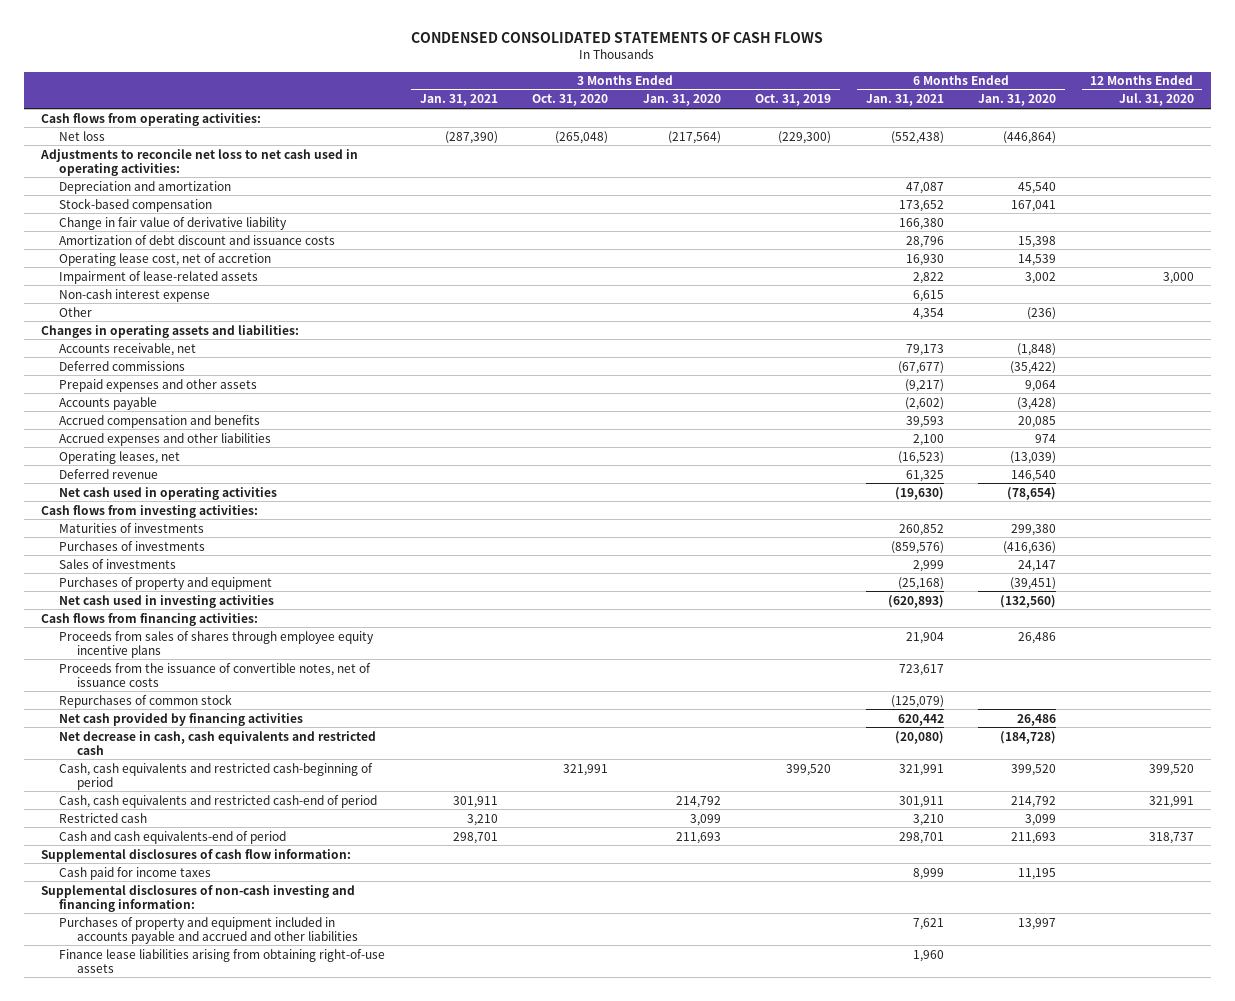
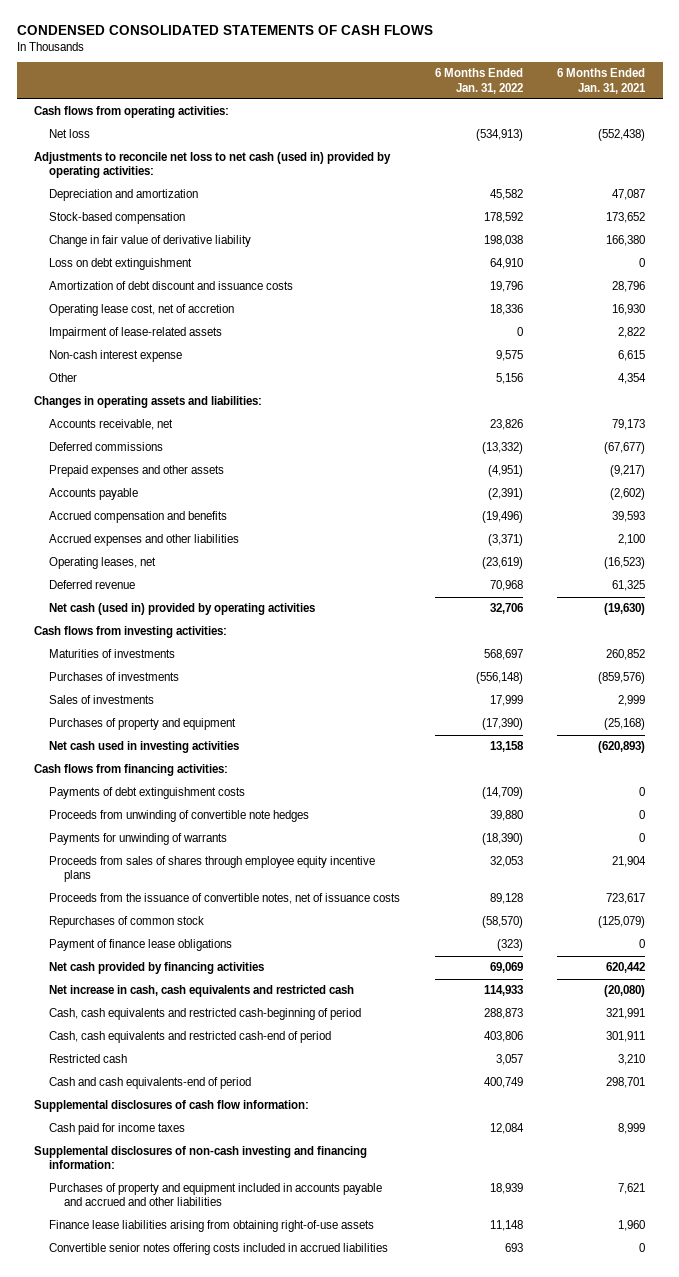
- | 3 Months Ended Jan. 31, 2021 | 3 Months Ended Oct. 31, 2020 | 3 Months Ended Jan. 31, 2020 | 3 Months Ended Oct. 31, 2019 | 6 Months Ended Jan. 31, 2021 | 6 Months Ended Jan. 31, 2020 | 12 Months Ended Jul. 31, 2020
+ | 6 Months Ended Jan. 31, 2022 | 6 Months Ended Jan. 31, 2021
- Adjustments to reconcile net loss to net cash used in operating activities:
+ Adjustments to reconcile net loss to net cash (used in) provided by operating activities:
+ Loss on debt extinguishment | 64,910 | 0
- Net cash used in operating activities | | | | | (19,630) | (78,654) |
+ Net cash (used in) provided by operating activities | 32,706 | (19,630)
+ Payments of debt extinguishment costs | (14,709) | 0
+ Proceeds from unwinding of convertible note hedges | 39,880 | 0
+ Payments for unwinding of warrants | (18,390) | 0
+ Payment of finance lease obligations | (323) | 0
- Net decrease in cash, cash equivalents and restricted cash | | | | | (20,080) | (184,728) |
+ Net increase in cash, cash equivalents and restricted cash | 114,933 | (20,080)
+ Convertible senior notes offering costs included in accrued liabilities | 693 | 0

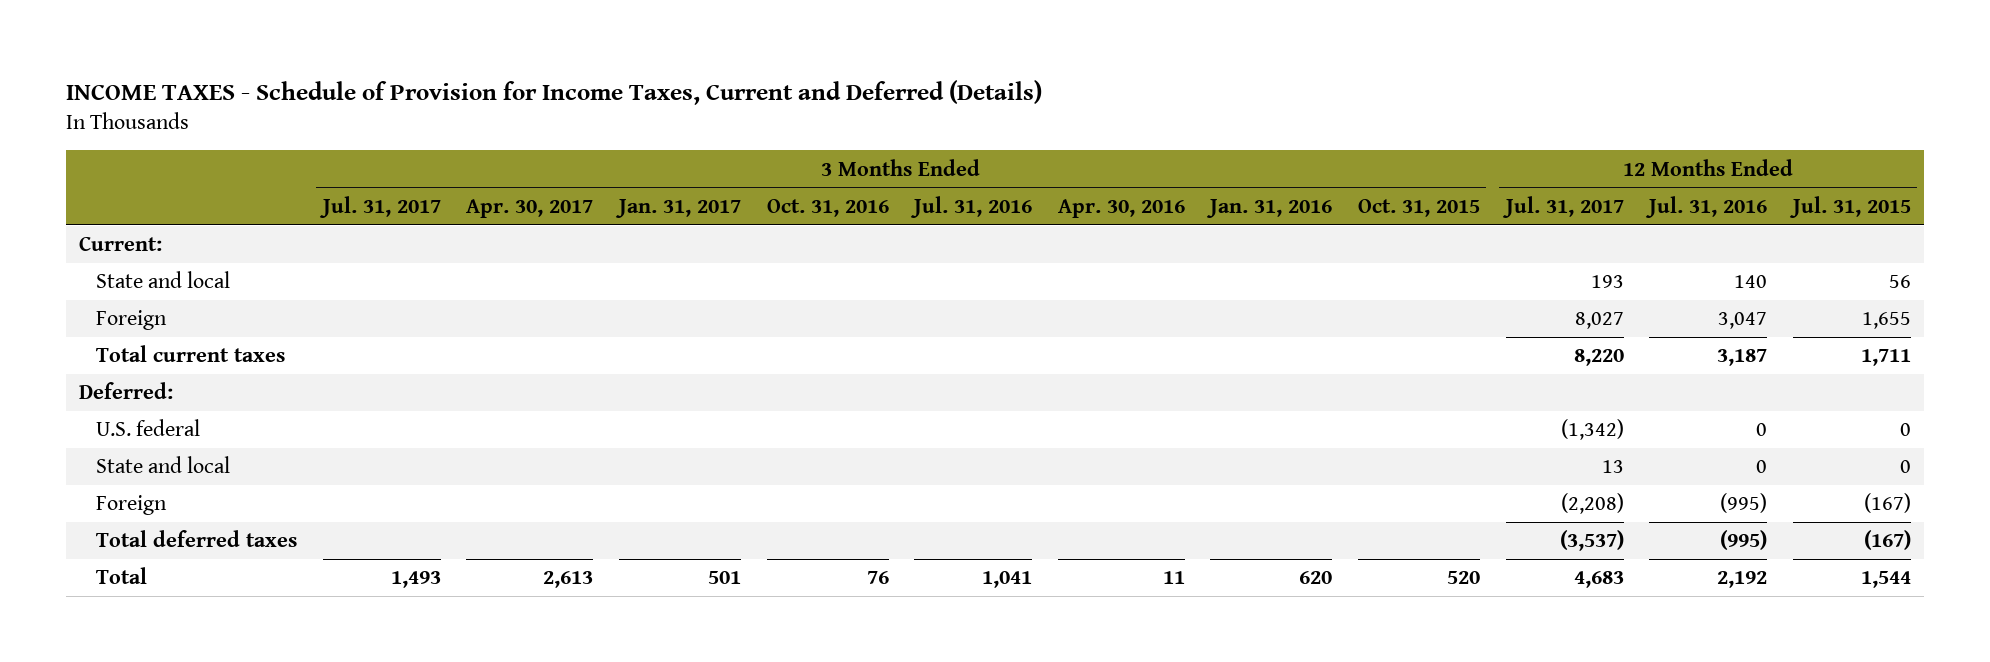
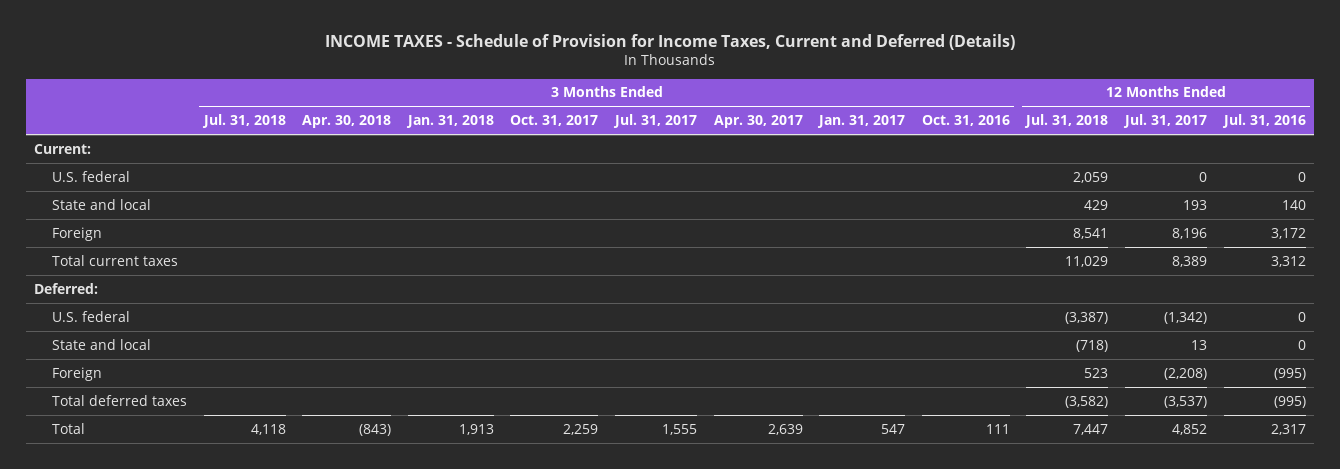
- | 3 Months Ended Jul. 31, 2017 | 3 Months Ended Apr. 30, 2017 | 3 Months Ended Jan. 31, 2017 | 3 Months Ended Oct. 31, 2016 | 3 Months Ended Jul. 31, 2016 | 3 Months Ended Apr. 30, 2016 | 3 Months Ended Jan. 31, 2016 | 3 Months Ended Oct. 31, 2015 | 12 Months Ended Jul. 31, 2017 | 12 Months Ended Jul. 31, 2016 | 12 Months Ended Jul. 31, 2015
+ | 3 Months Ended Jul. 31, 2018 | 3 Months Ended Apr. 30, 2018 | 3 Months Ended Jan. 31, 2018 | 3 Months Ended Oct. 31, 2017 | 3 Months Ended Jul. 31, 2017 | 3 Months Ended Apr. 30, 2017 | 3 Months Ended Jan. 31, 2017 | 3 Months Ended Oct. 31, 2016 | 12 Months Ended Jul. 31, 2018 | 12 Months Ended Jul. 31, 2017 | 12 Months Ended Jul. 31, 2016
+ U.S. federal | | | | | | | | | 2,059 | 0 | 0
- Foreign | | | | | | | | | 8,027 | 3,047 | 1,655
- Total current taxes | | | | | | | | | 8,220 | 3,187 | 1,711
+ Foreign | | | | | | | | | 8,541 | 8,196 | 3,172
+ Total current taxes | | | | | | | | | 11,029 | 8,389 | 3,312
- Total | 1,493 | 2,613 | 501 | 76 | 1,041 | 11 | 620 | 520 | 4,683 | 2,192 | 1,544
+ Total | 4,118 | (843) | 1,913 | 2,259 | 1,555 | 2,639 | 547 | 111 | 7,447 | 4,852 | 2,317

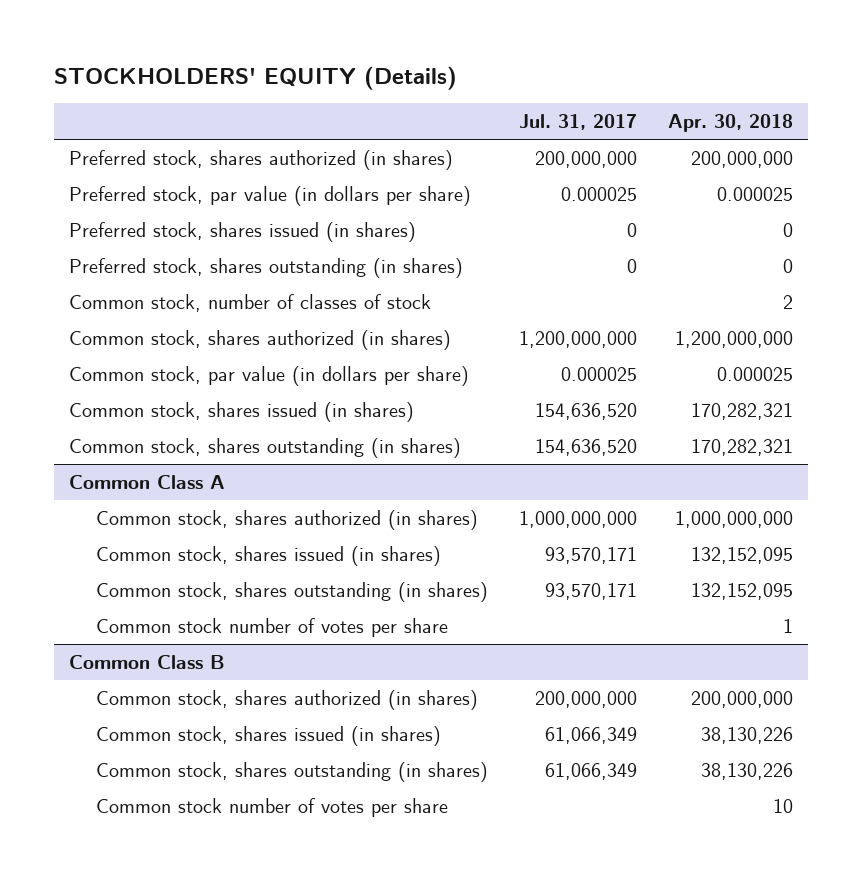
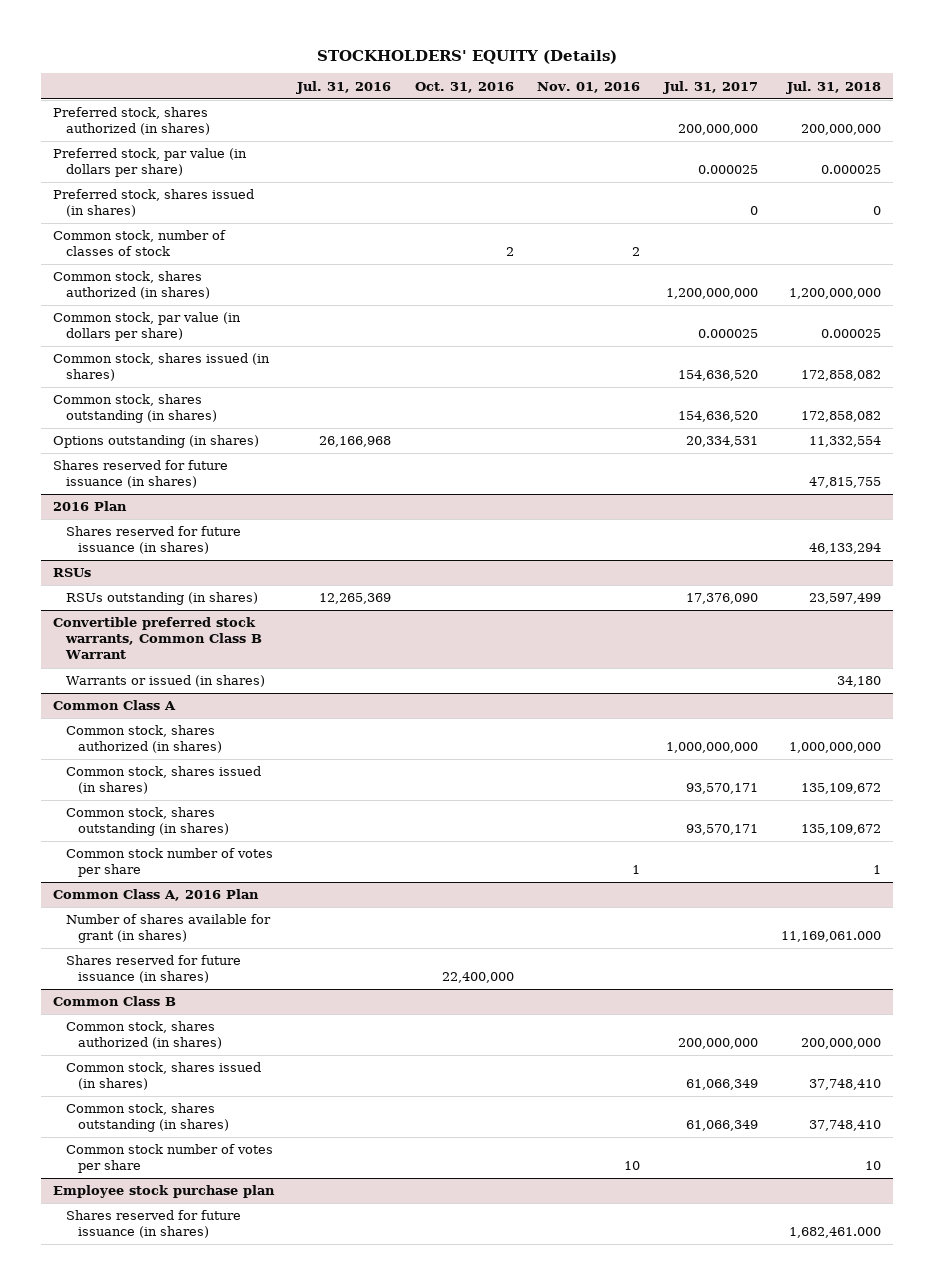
- | Jul. 31, 2017 | Apr. 30, 2018
+ | Jul. 31, 2016 | Oct. 31, 2016 | Nov. 01, 2016 | Jul. 31, 2017 | Jul. 31, 2018
- Preferred stock, shares outstanding (in shares) | 0 | 0
+ Options outstanding (in shares) | 26,166,968 | | | 20,334,531 | 11,332,554
+ Shares reserved for future issuance (in shares) | | | | | 47,815,755
+ 2016 Plan
+ Shares reserved for future issuance (in shares) | | | | | 46,133,294
+ RSUs
+ RSUs outstanding (in shares) | 12,265,369 | | | 17,376,090 | 23,597,499
+ Convertible preferred stock warrants, Common Class B Warrant
+ Warrants or issued (in shares) | | | | | 34,180
+ Common Class A, 2016 Plan
+ Number of shares available for grant (in shares) | | | | | 11,169,061.000
+ Shares reserved for future issuance (in shares) | | 22,400,000 | | |
+ Employee stock purchase plan
+ Shares reserved for future issuance (in shares) | | | | | 1,682,461.000

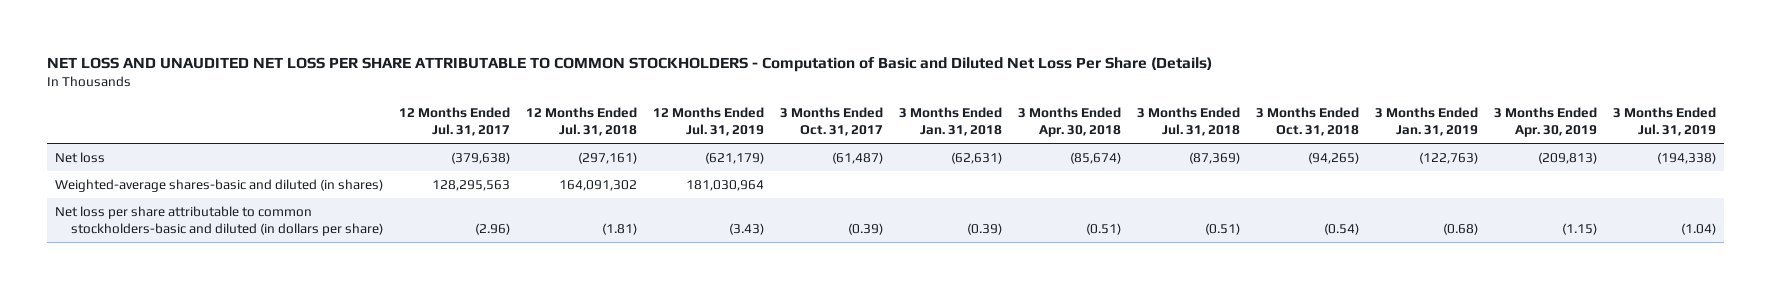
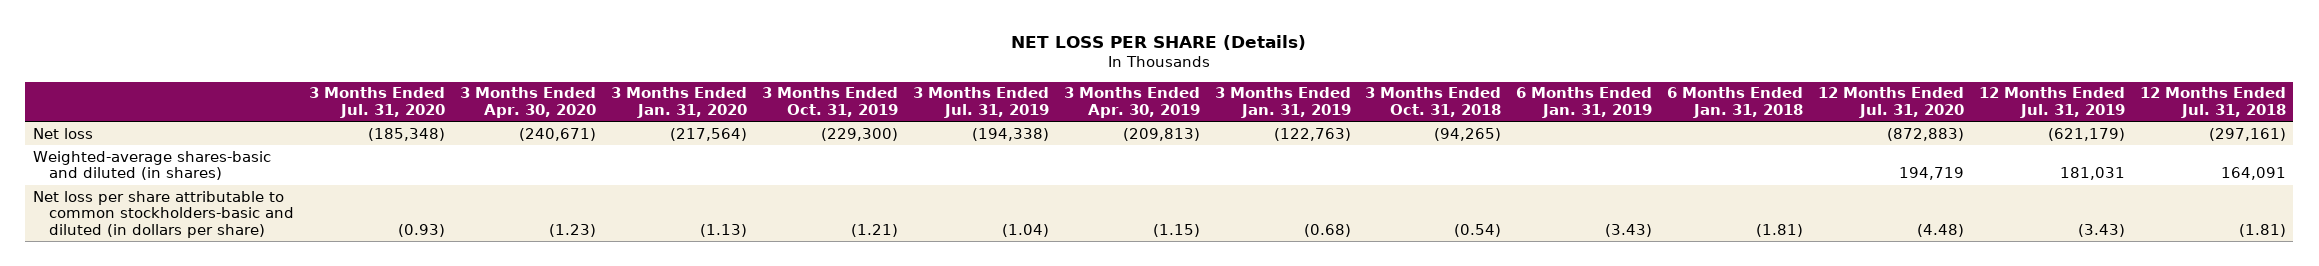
- NET LOSS AND UNAUDITED NET LOSS PER SHARE ATTRIBUTABLE TO COMMON STOCKHOLDERS - Computation of Basic and Diluted Net Loss Per Share (Details)
+ NET LOSS PER SHARE (Details)
- | 12 Months Ended Jul. 31, 2017 | 12 Months Ended Jul. 31, 2018 | 12 Months Ended Jul. 31, 2019 | 3 Months Ended Oct. 31, 2017 | 3 Months Ended Jan. 31, 2018 | 3 Months Ended Apr. 30, 2018 | 3 Months Ended Jul. 31, 2018 | 3 Months Ended Oct. 31, 2018 | 3 Months Ended Jan. 31, 2019 | 3 Months Ended Apr. 30, 2019 | 3 Months Ended Jul. 31, 2019
+ | 3 Months Ended Jul. 31, 2020 | 3 Months Ended Apr. 30, 2020 | 3 Months Ended Jan. 31, 2020 | 3 Months Ended Oct. 31, 2019 | 3 Months Ended Jul. 31, 2019 | 3 Months Ended Apr. 30, 2019 | 3 Months Ended Jan. 31, 2019 | 3 Months Ended Oct. 31, 2018 | 6 Months Ended Jan. 31, 2019 | 6 Months Ended Jan. 31, 2018 | 12 Months Ended Jul. 31, 2020 | 12 Months Ended Jul. 31, 2019 | 12 Months Ended Jul. 31, 2018
- Weighted-average shares-basic and diluted (in shares) | 128,295,563 | 164,091,302 | 181,030,964 | | | | | | | |
+ Weighted-average shares-basic and diluted (in shares) | | | | | | | | | | | 194,719 | 181,031 | 164,091

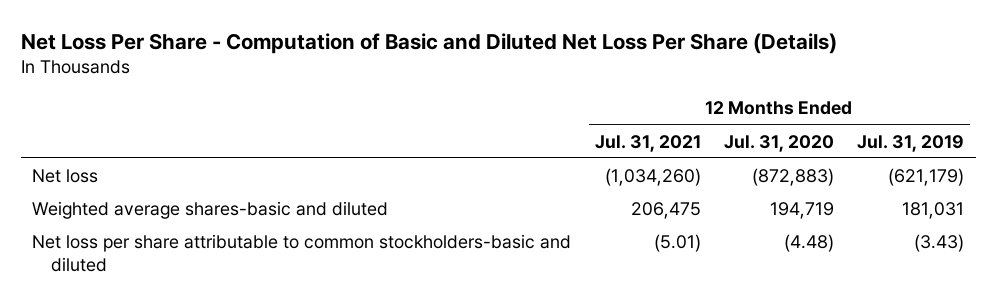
- NET LOSS PER SHARE (Details)
+ Net Loss Per Share - Computation of Basic and Diluted Net Loss Per Share (Details)
- | 3 Months Ended Jul. 31, 2020 | 3 Months Ended Apr. 30, 2020 | 3 Months Ended Jan. 31, 2020 | 3 Months Ended Oct. 31, 2019 | 3 Months Ended Jul. 31, 2019 | 3 Months Ended Apr. 30, 2019 | 3 Months Ended Jan. 31, 2019 | 3 Months Ended Oct. 31, 2018 | 6 Months Ended Jan. 31, 2019 | 6 Months Ended Jan. 31, 2018 | 12 Months Ended Jul. 31, 2020 | 12 Months Ended Jul. 31, 2019 | 12 Months Ended Jul. 31, 2018
+ | 12 Months Ended Jul. 31, 2021 | 12 Months Ended Jul. 31, 2020 | 12 Months Ended Jul. 31, 2019
- Weighted-average shares-basic and diluted (in shares) | | | | | | | | | | | 194,719 | 181,031 | 164,091
- Net loss per share attributable to common stockholders-basic and diluted (in dollars per share) | (0.93) | (1.23) | (1.13) | (1.21) | (1.04) | (1.15) | (0.68) | (0.54) | (3.43) | (1.81) | (4.48) | (3.43) | (1.81)
+ Weighted average shares-basic and diluted | 206,475 | 194,719 | 181,031
+ Net loss per share attributable to common stockholders-basic and diluted | (5.01) | (4.48) | (3.43)

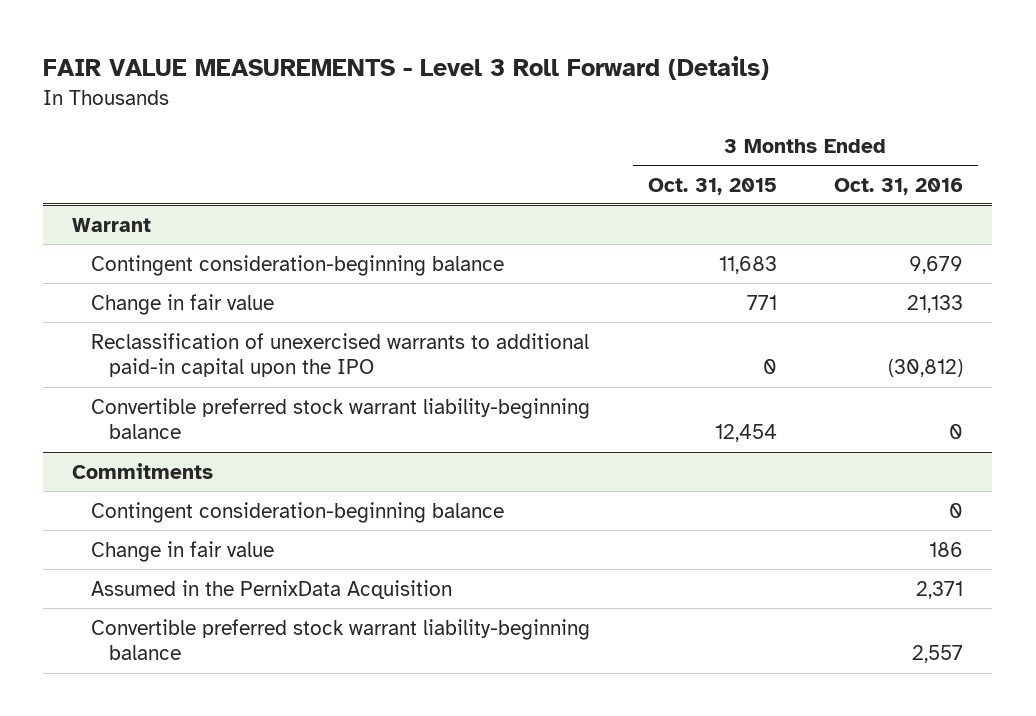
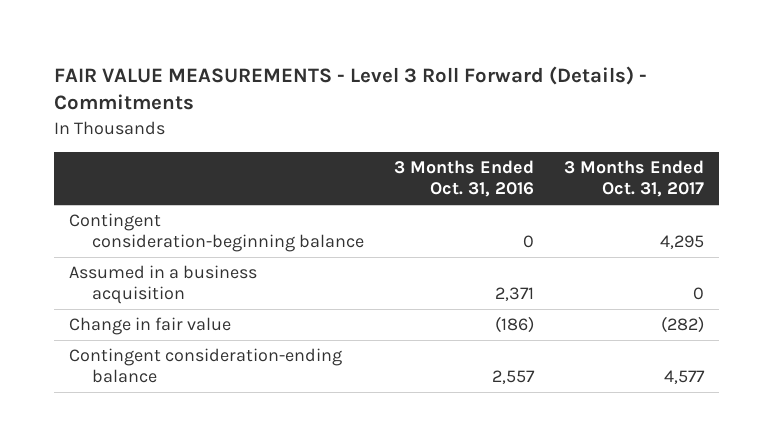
- FAIR VALUE MEASUREMENTS - Level 3 Roll Forward (Details)
+ FAIR VALUE MEASUREMENTS - Level 3 Roll Forward (Details) - Commitments
- | 3 Months Ended Oct. 31, 2015 | 3 Months Ended Oct. 31, 2016
+ | 3 Months Ended Oct. 31, 2016 | 3 Months Ended Oct. 31, 2017
- Warrant
- Contingent consideration-beginning balance | 11,683 | 9,679
- Change in fair value | 771 | 21,133
- Reclassification of unexercised warrants to additional paid-in capital upon the IPO | 0 | (30,812)
- Convertible preferred stock warrant liability-beginning balance | 12,454 | 0
- Commitments
- Change in fair value | | 186
- Assumed in the PernixData Acquisition | | 2,371
- Convertible preferred stock warrant liability-beginning balance | | 2,557
+ Assumed in a business acquisition | 2,371 | 0
+ Change in fair value | (186) | (282)
+ Contingent consideration-ending balance | 2,557 | 4,577

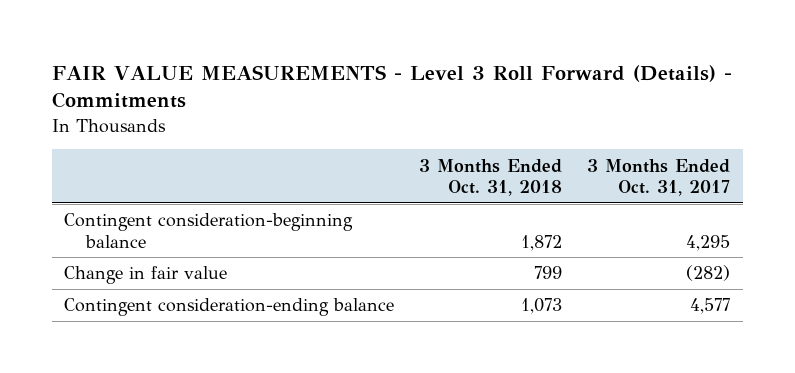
- | 3 Months Ended Oct. 31, 2016 | 3 Months Ended Oct. 31, 2017
+ | 3 Months Ended Oct. 31, 2018 | 3 Months Ended Oct. 31, 2017
- Assumed in a business acquisition | 2,371 | 0

